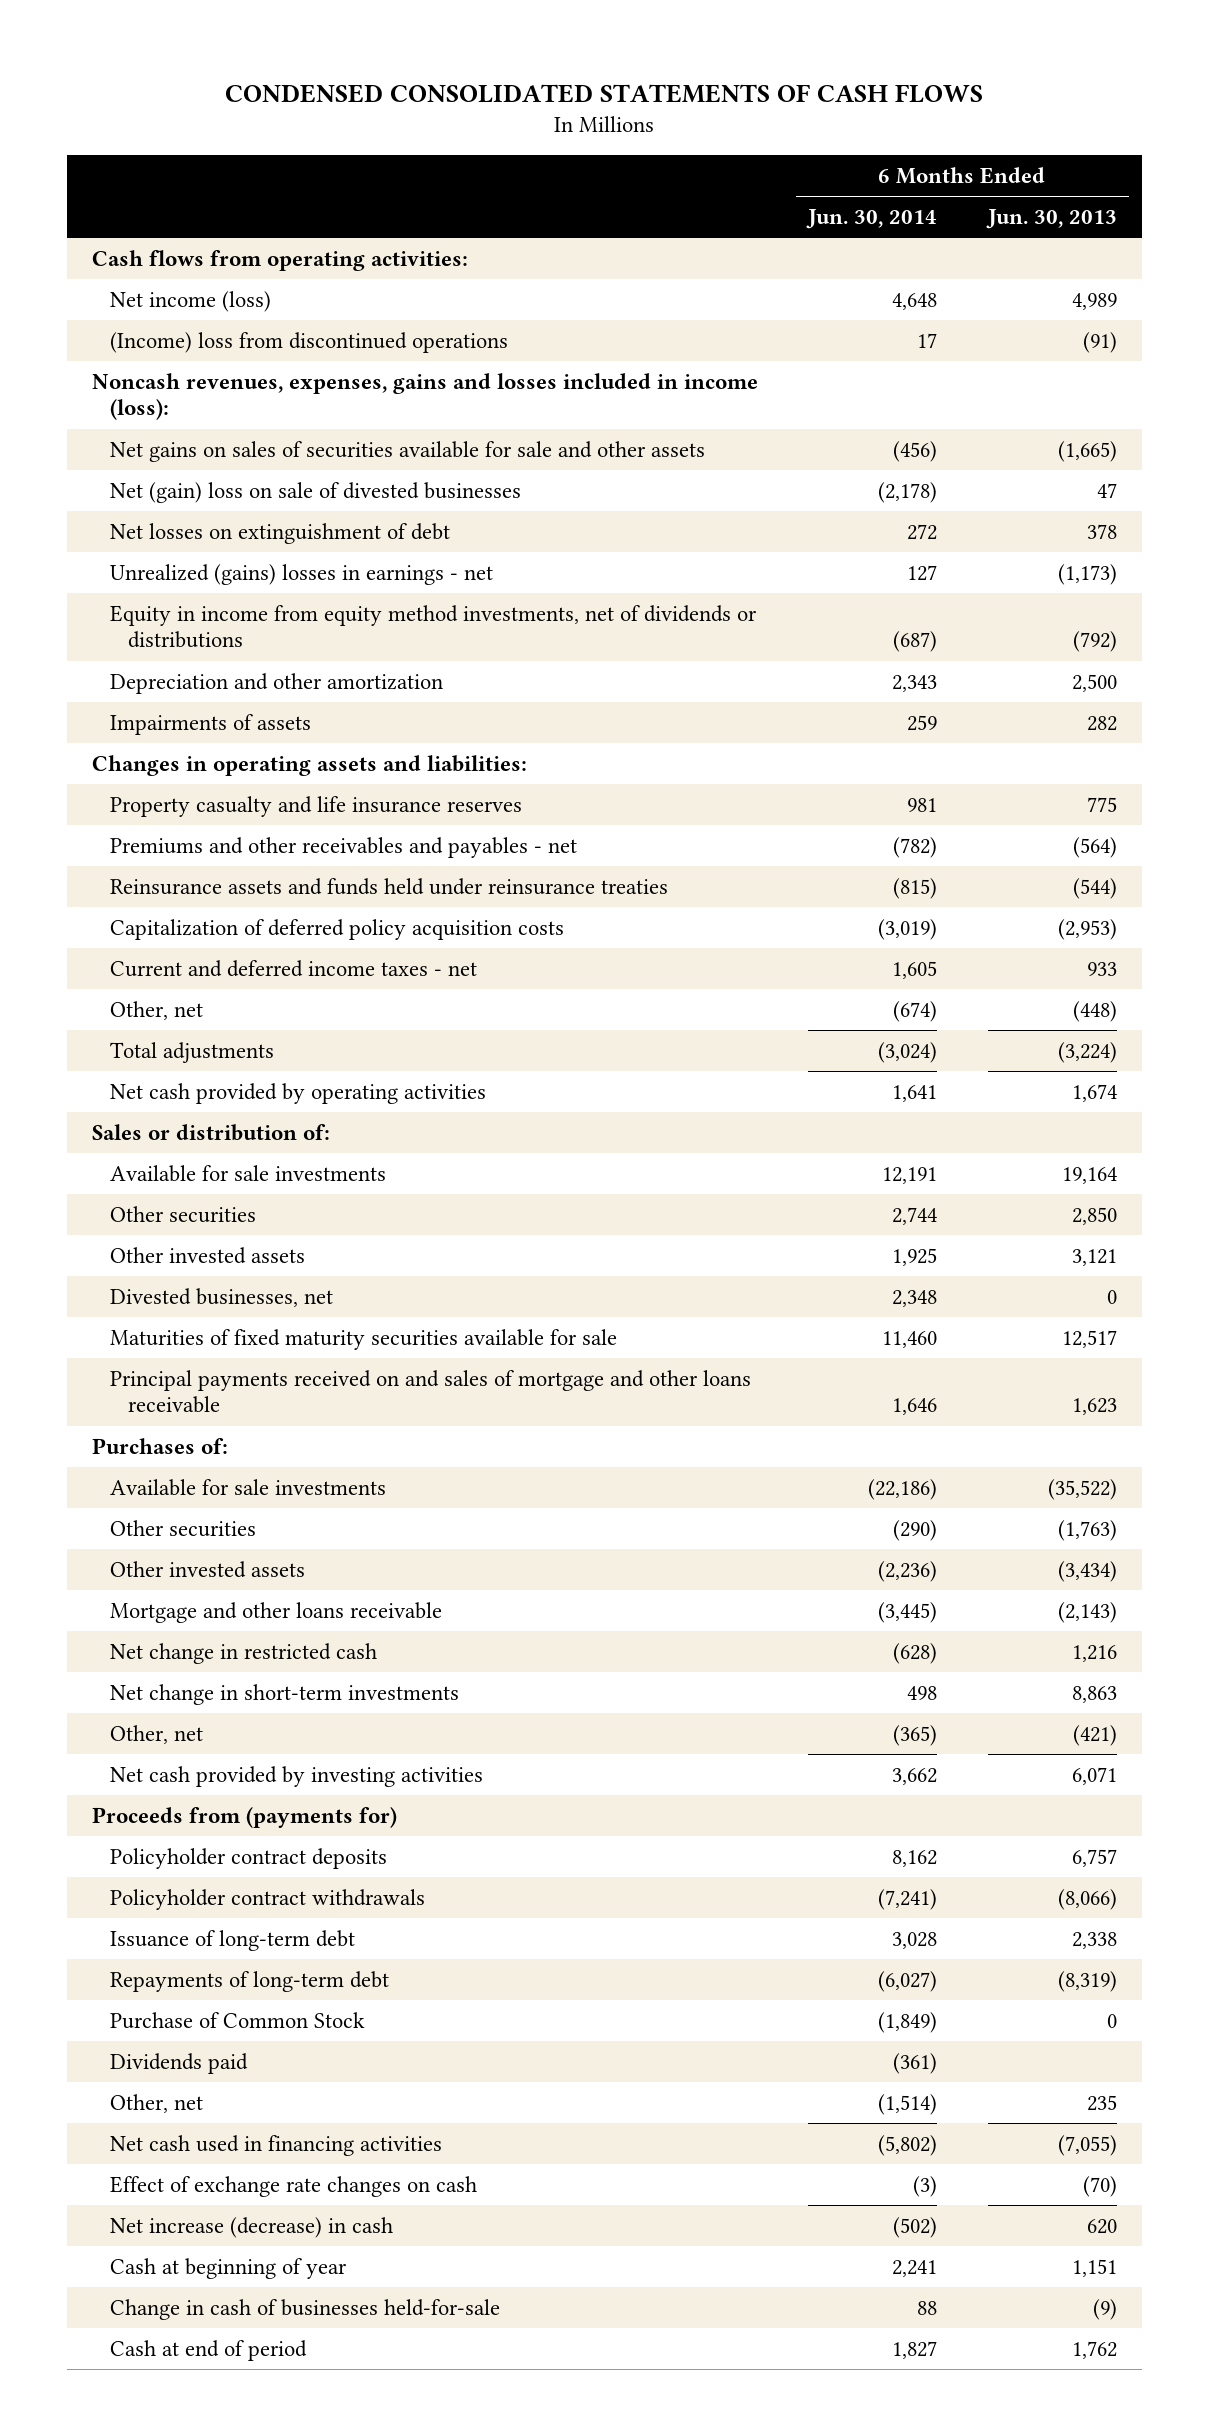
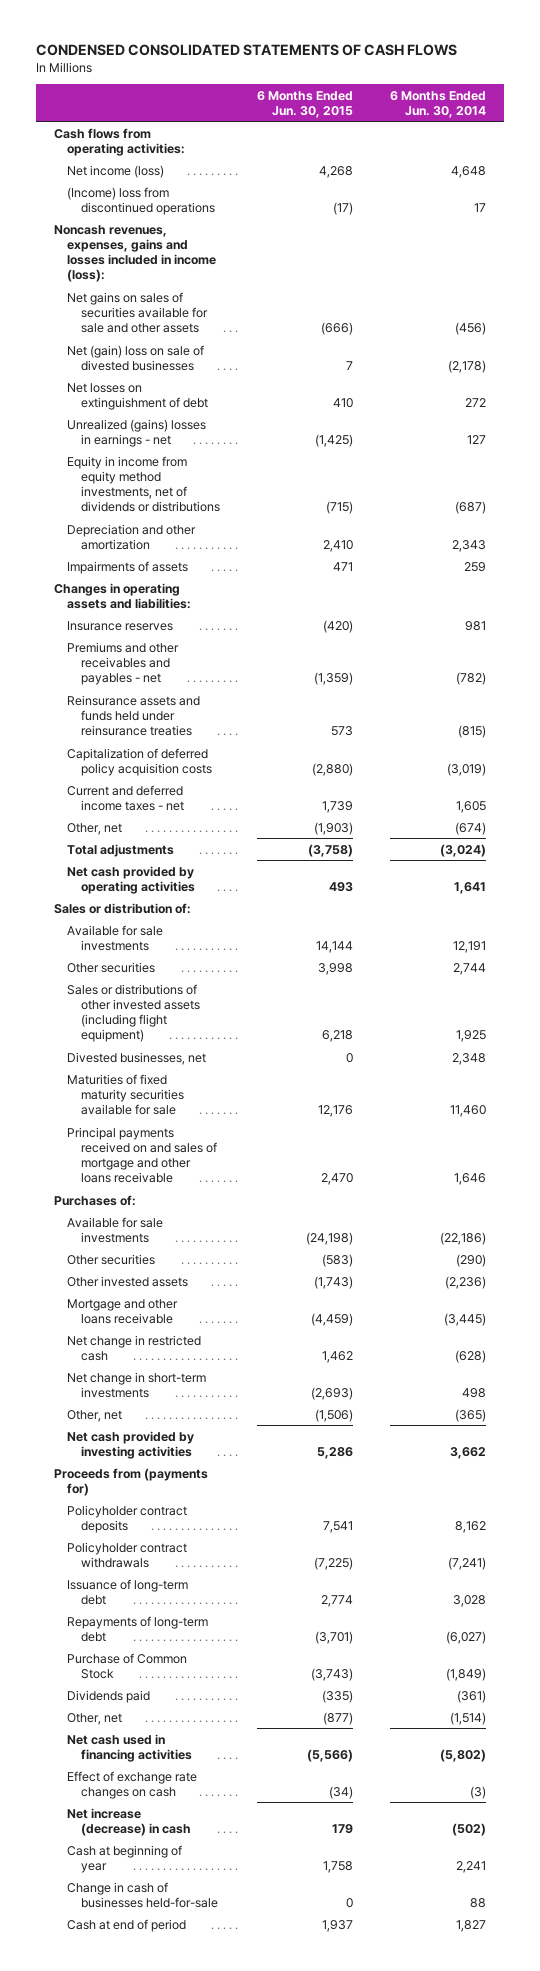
- | 6 Months Ended Jun. 30, 2014 | 6 Months Ended Jun. 30, 2013
+ | 6 Months Ended Jun. 30, 2015 | 6 Months Ended Jun. 30, 2014
- Property casualty and life insurance reserves | 981 | 775
+ Insurance reserves | (420) | 981
- Other invested assets | 1,925 | 3,121
+ Sales or distributions of other invested assets (including flight equipment) | 6,218 | 1,925

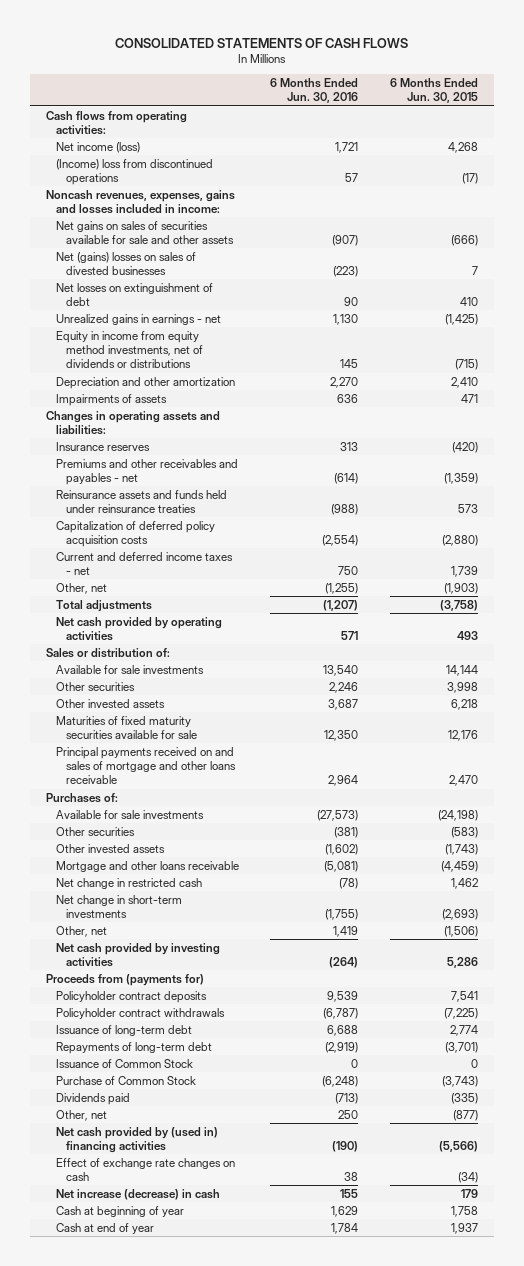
- CONDENSED CONSOLIDATED STATEMENTS OF CASH FLOWS
+ CONSOLIDATED STATEMENTS OF CASH FLOWS
- | 6 Months Ended Jun. 30, 2015 | 6 Months Ended Jun. 30, 2014
+ | 6 Months Ended Jun. 30, 2016 | 6 Months Ended Jun. 30, 2015
- Noncash revenues, expenses, gains and losses included in income (loss):
+ Noncash revenues, expenses, gains and losses included in income:
- Net (gain) loss on sale of divested businesses | 7 | (2,178)
+ Net (gains) losses on sales of divested businesses | (223) | 7
- Unrealized (gains) losses in earnings - net | (1,425) | 127
+ Unrealized gains in earnings - net | 1,130 | (1,425)
- Sales or distributions of other invested assets (including flight equipment) | 6,218 | 1,925
- Divested businesses, net | 0 | 2,348
+ Other invested assets | 3,687 | 6,218
+ Issuance of Common Stock | 0 | 0
- Net cash used in financing activities | (5,566) | (5,802)
+ Net cash provided by (used in) financing activities | (190) | (5,566)
- Change in cash of businesses held-for-sale | 0 | 88
- Cash at end of period | 1,937 | 1,827
+ Cash at end of year | 1,784 | 1,937

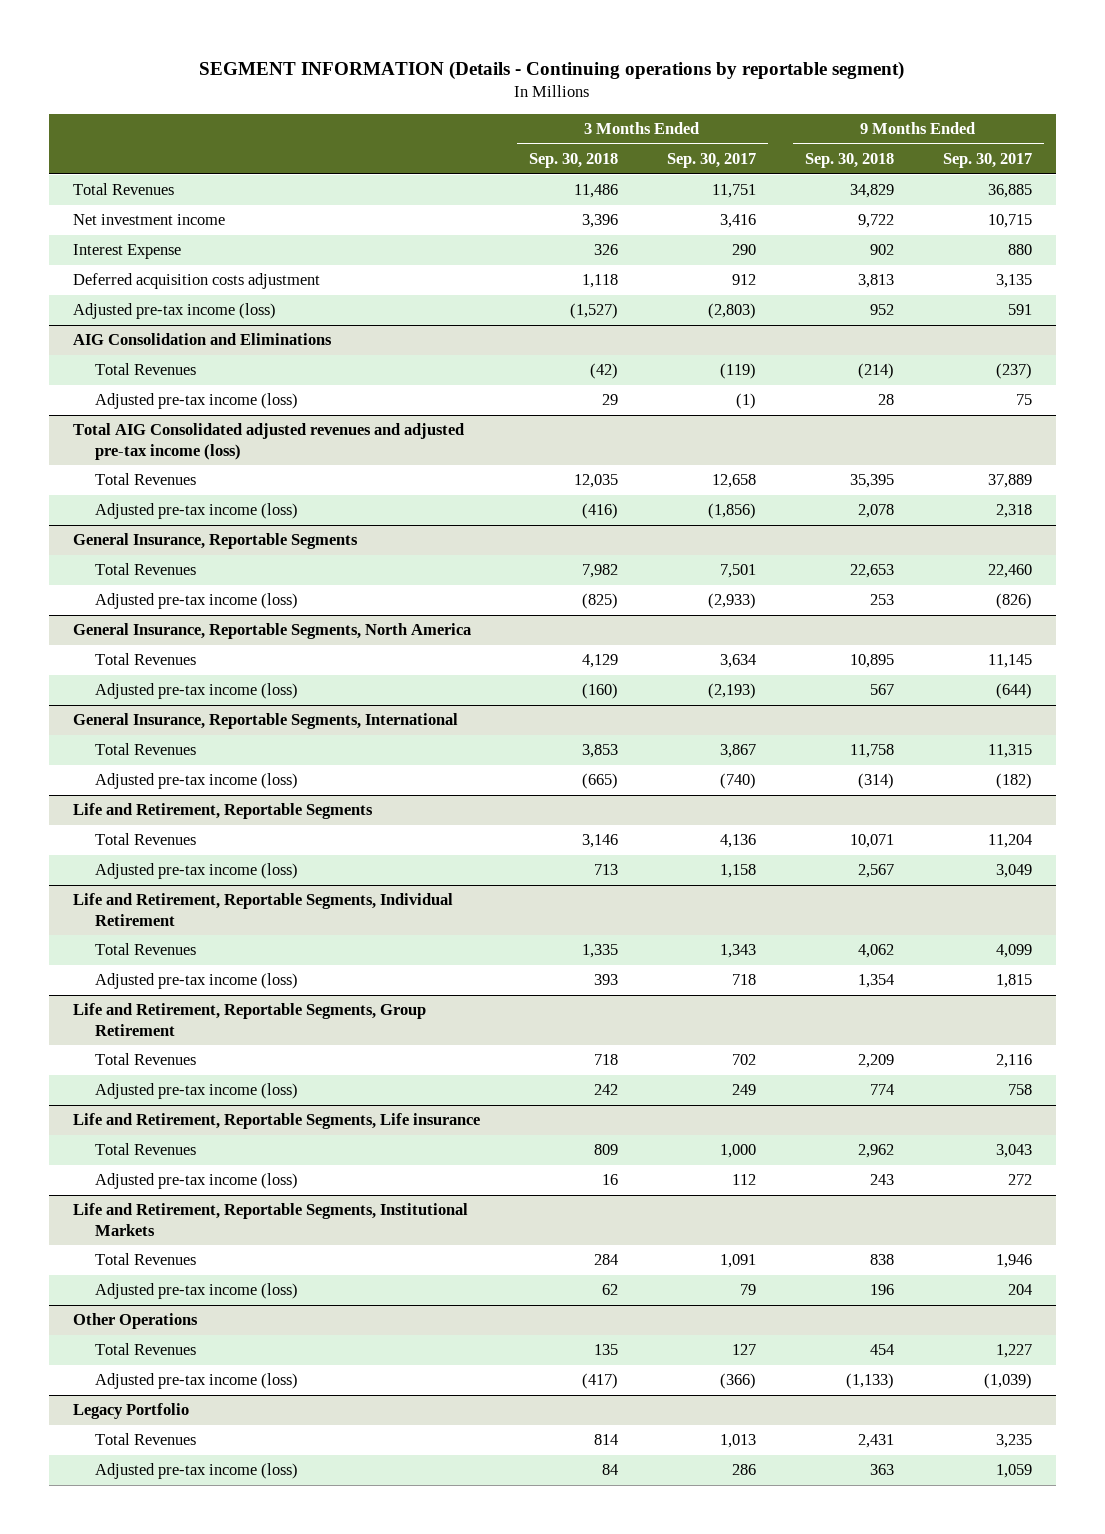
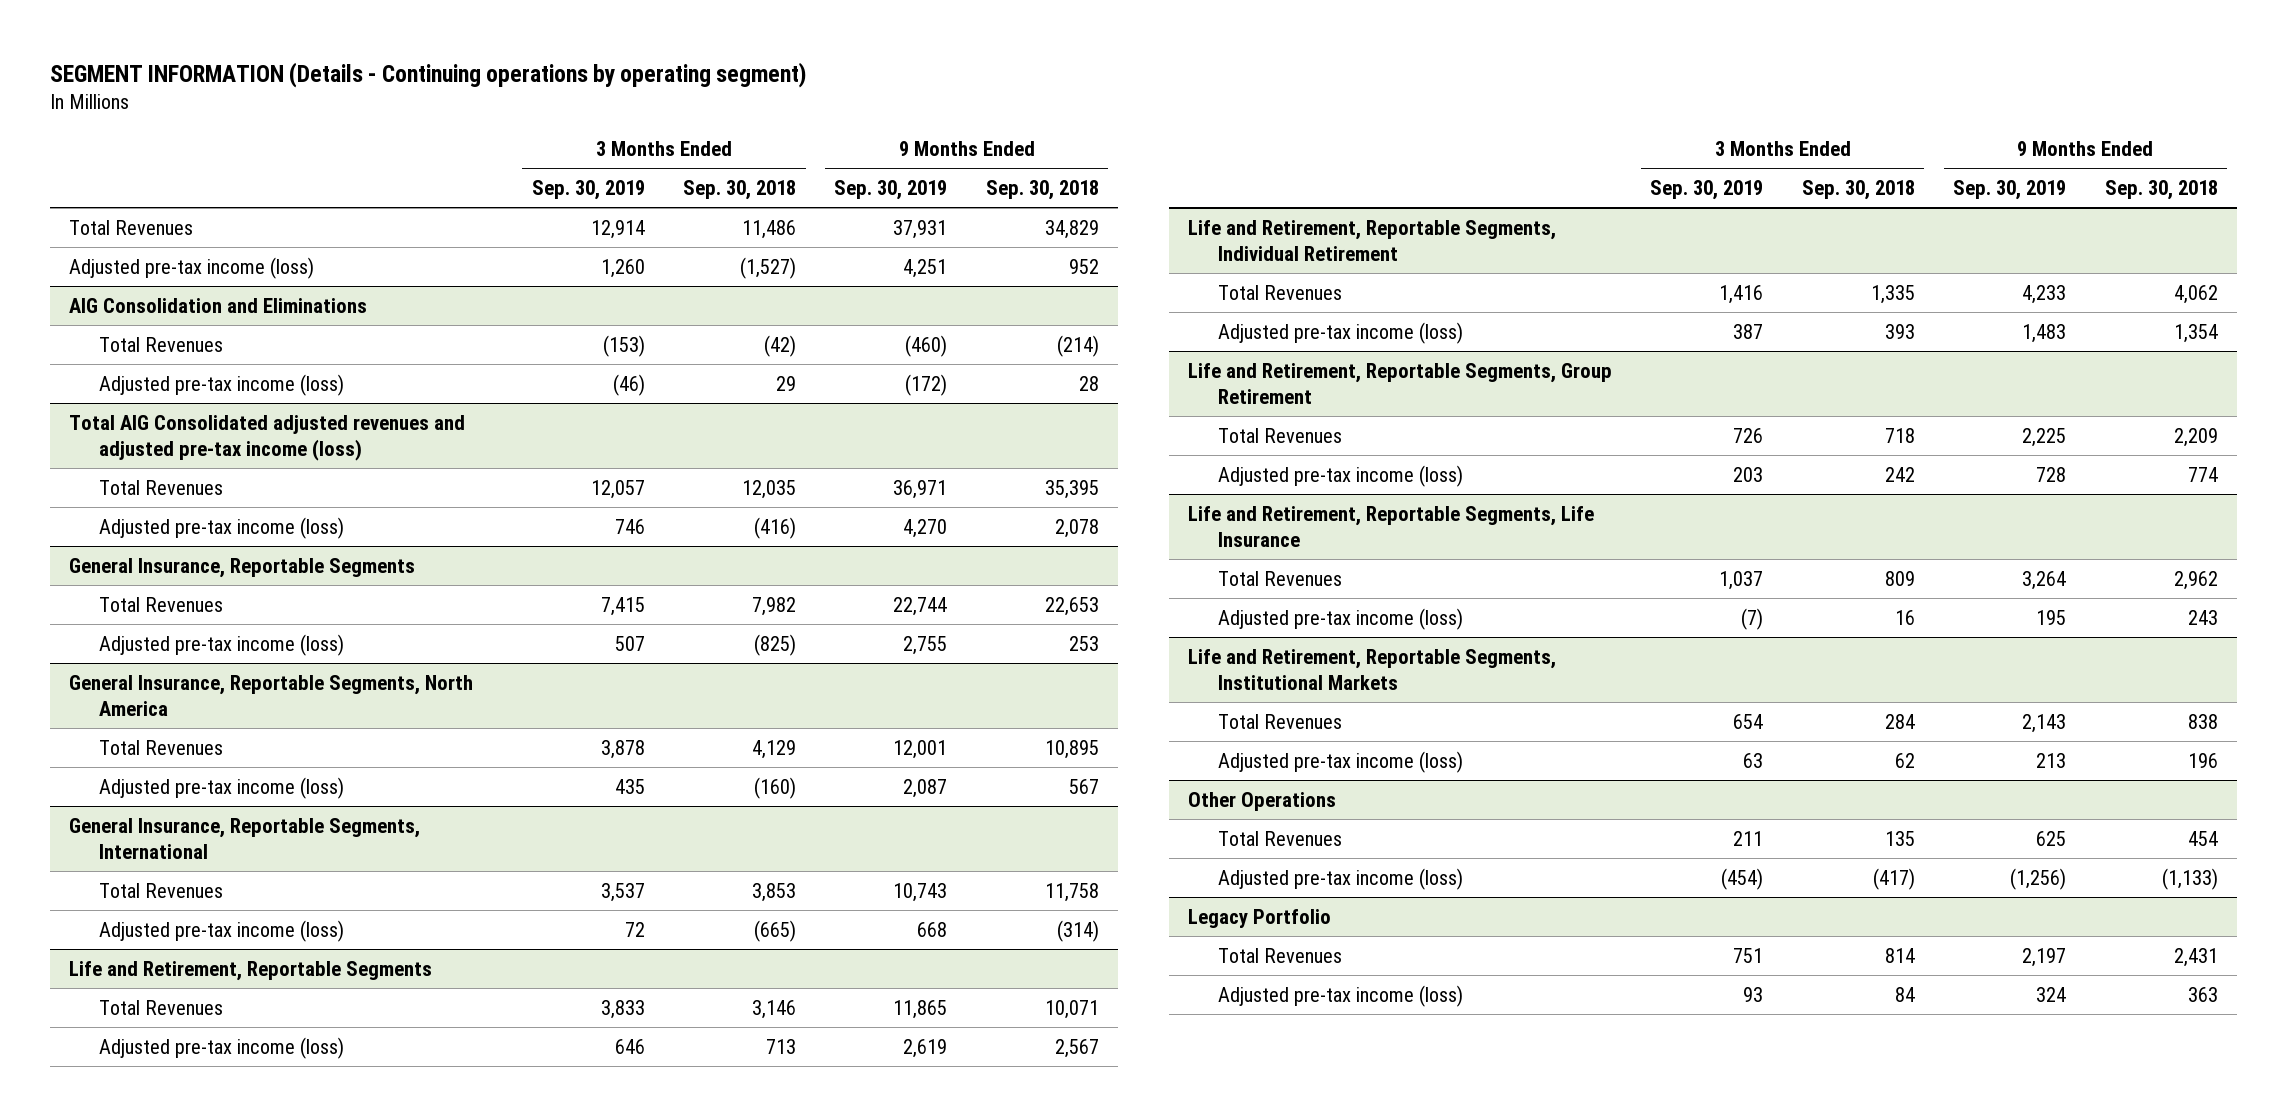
- SEGMENT INFORMATION (Details - Continuing operations by reportable segment)
+ SEGMENT INFORMATION (Details - Continuing operations by operating segment)
- | 3 Months Ended Sep. 30, 2018 | 3 Months Ended Sep. 30, 2017 | 9 Months Ended Sep. 30, 2018 | 9 Months Ended Sep. 30, 2017
+ | 3 Months Ended Sep. 30, 2019 | 3 Months Ended Sep. 30, 2018 | 9 Months Ended Sep. 30, 2019 | 9 Months Ended Sep. 30, 2018
- Net investment income | 3,396 | 3,416 | 9,722 | 10,715
- Interest Expense | 326 | 290 | 902 | 880
- Deferred acquisition costs adjustment | 1,118 | 912 | 3,813 | 3,135
- Life and Retirement, Reportable Segments, Life insurance
+ Life and Retirement, Reportable Segments, Life Insurance

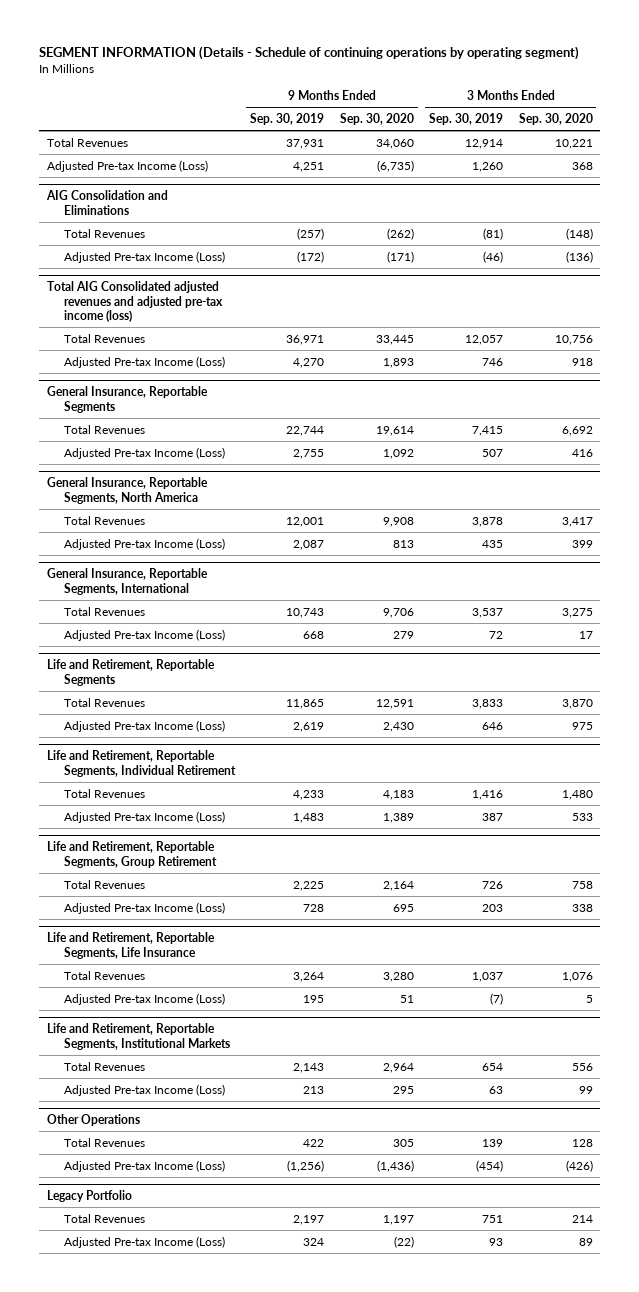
- SEGMENT INFORMATION (Details - Continuing operations by operating segment)
+ SEGMENT INFORMATION (Details - Schedule of continuing operations by operating segment)
- | 3 Months Ended Sep. 30, 2019 | 3 Months Ended Sep. 30, 2018 | 9 Months Ended Sep. 30, 2019 | 9 Months Ended Sep. 30, 2018
+ | 9 Months Ended Sep. 30, 2019 | 9 Months Ended Sep. 30, 2020 | 3 Months Ended Sep. 30, 2019 | 3 Months Ended Sep. 30, 2020
- Adjusted pre-tax income (loss) | 1,260 | (1,527) | 4,251 | 952
+ Adjusted Pre-tax Income (Loss) | 4,251 | (6,735) | 1,260 | 368
@ AIG Consolidation and Eliminations
- Total Revenues | (153) | (42) | (460) | (214)
- Adjusted pre-tax income (loss) | (46) | 29 | (172) | 28
+ Total Revenues | (257) | (262) | (81) | (148)
+ Adjusted Pre-tax Income (Loss) | (172) | (171) | (46) | (136)
@ Total AIG Consolidated adjusted revenues and adjusted pre-tax income (loss)
- Adjusted pre-tax income (loss) | 746 | (416) | 4,270 | 2,078
+ Adjusted Pre-tax Income (Loss) | 4,270 | 1,893 | 746 | 918
@ General Insurance, Reportable Segments
- Adjusted pre-tax income (loss) | 507 | (825) | 2,755 | 253
+ Adjusted Pre-tax Income (Loss) | 2,755 | 1,092 | 507 | 416
@ General Insurance, Reportable Segments, North America
- Adjusted pre-tax income (loss) | 435 | (160) | 2,087 | 567
+ Adjusted Pre-tax Income (Loss) | 2,087 | 813 | 435 | 399
@ General Insurance, Reportable Segments, International
- Adjusted pre-tax income (loss) | 72 | (665) | 668 | (314)
+ Adjusted Pre-tax Income (Loss) | 668 | 279 | 72 | 17
@ Life and Retirement, Reportable Segments
- Adjusted pre-tax income (loss) | 646 | 713 | 2,619 | 2,567
+ Adjusted Pre-tax Income (Loss) | 2,619 | 2,430 | 646 | 975
@ Life and Retirement, Reportable Segments, Individual Retirement
- Adjusted pre-tax income (loss) | 387 | 393 | 1,483 | 1,354
+ Adjusted Pre-tax Income (Loss) | 1,483 | 1,389 | 387 | 533
@ Life and Retirement, Reportable Segments, Group Retirement
- Adjusted pre-tax income (loss) | 203 | 242 | 728 | 774
+ Adjusted Pre-tax Income (Loss) | 728 | 695 | 203 | 338
@ Life and Retirement, Reportable Segments, Life Insurance
- Adjusted pre-tax income (loss) | (7) | 16 | 195 | 243
+ Adjusted Pre-tax Income (Loss) | 195 | 51 | (7) | 5
@ Life and Retirement, Reportable Segments, Institutional Markets
- Adjusted pre-tax income (loss) | 63 | 62 | 213 | 196
+ Adjusted Pre-tax Income (Loss) | 213 | 295 | 63 | 99
@ Other Operations
- Total Revenues | 211 | 135 | 625 | 454
- Adjusted pre-tax income (loss) | (454) | (417) | (1,256) | (1,133)
+ Total Revenues | 422 | 305 | 139 | 128
+ Adjusted Pre-tax Income (Loss) | (1,256) | (1,436) | (454) | (426)
@ Legacy Portfolio
- Adjusted pre-tax income (loss) | 93 | 84 | 324 | 363
+ Adjusted Pre-tax Income (Loss) | 324 | (22) | 93 | 89

